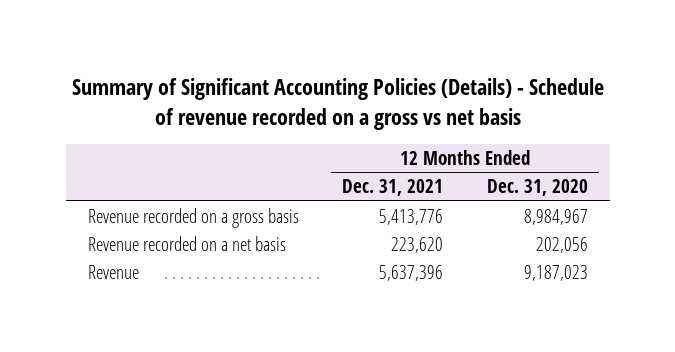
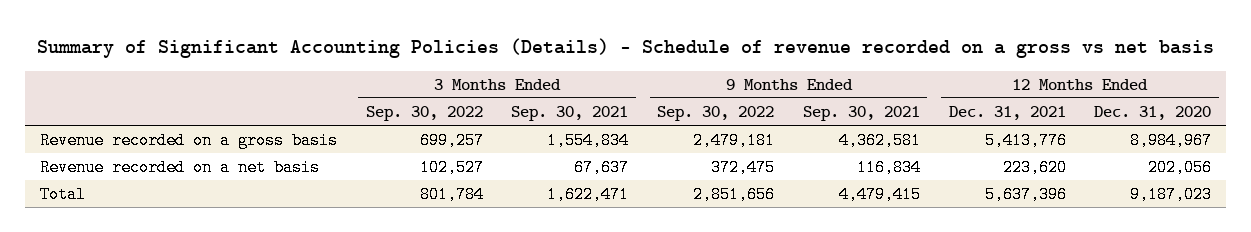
- | 12 Months Ended Dec. 31, 2021 | 12 Months Ended Dec. 31, 2020
+ | 3 Months Ended Sep. 30, 2022 | 3 Months Ended Sep. 30, 2021 | 9 Months Ended Sep. 30, 2022 | 9 Months Ended Sep. 30, 2021 | 12 Months Ended Dec. 31, 2021 | 12 Months Ended Dec. 31, 2020
- Revenue | 5,637,396 | 9,187,023
+ Total | 801,784 | 1,622,471 | 2,851,656 | 4,479,415 | 5,637,396 | 9,187,023

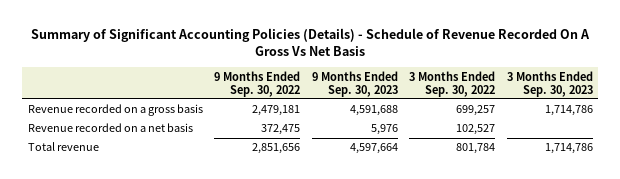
- Summary of Significant Accounting Policies (Details) - Schedule of revenue recorded on a gross vs net basis
+ Summary of Significant Accounting Policies (Details) - Schedule of Revenue Recorded On A Gross Vs Net Basis
- | 3 Months Ended Sep. 30, 2022 | 3 Months Ended Sep. 30, 2021 | 9 Months Ended Sep. 30, 2022 | 9 Months Ended Sep. 30, 2021 | 12 Months Ended Dec. 31, 2021 | 12 Months Ended Dec. 31, 2020
+ | 9 Months Ended Sep. 30, 2022 | 9 Months Ended Sep. 30, 2023 | 3 Months Ended Sep. 30, 2022 | 3 Months Ended Sep. 30, 2023
- Total | 801,784 | 1,622,471 | 2,851,656 | 4,479,415 | 5,637,396 | 9,187,023
+ Total revenue | 2,851,656 | 4,597,664 | 801,784 | 1,714,786

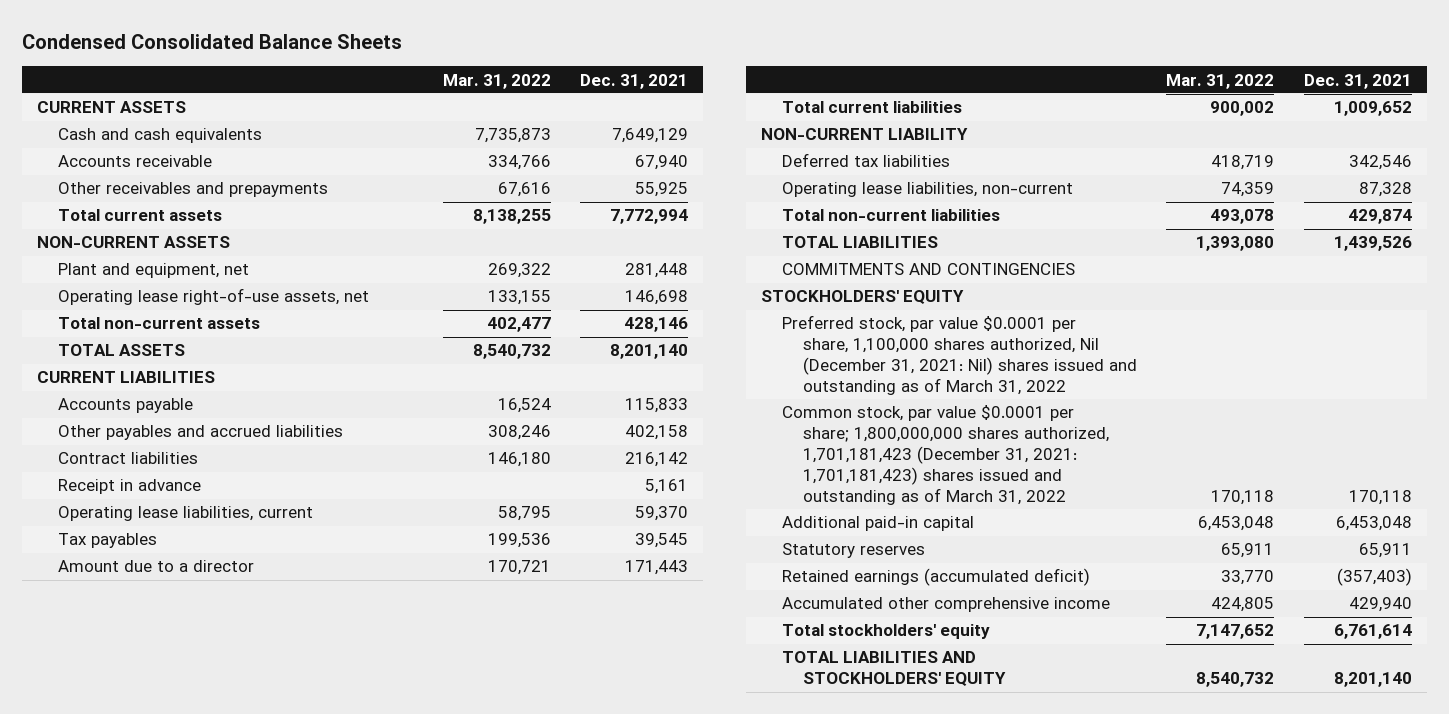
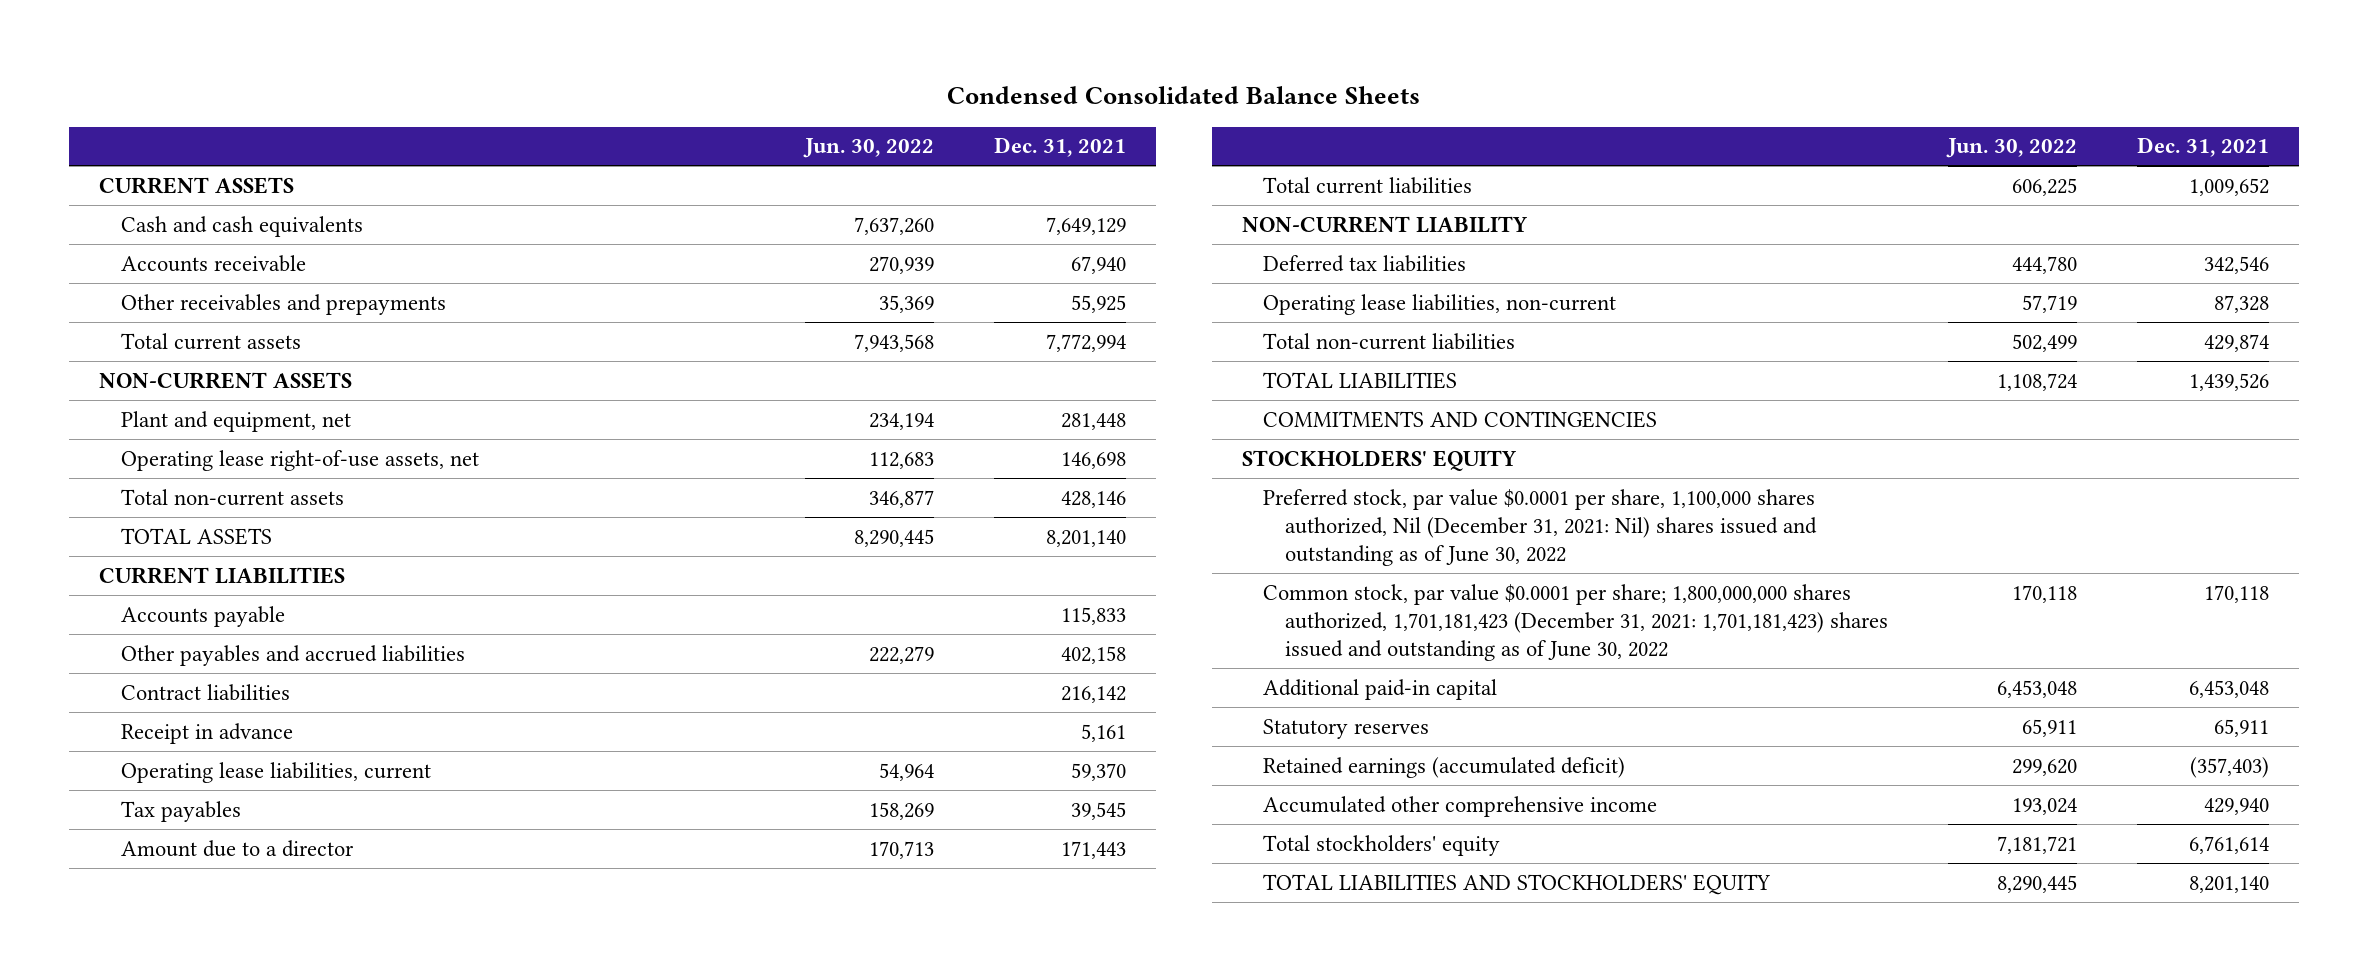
- | Mar. 31, 2022 | Dec. 31, 2021
+ | Jun. 30, 2022 | Dec. 31, 2021
- Preferred stock, par value $0.0001 per share, 1,100,000 shares authorized, Nil (December 31, 2021: Nil) shares issued and outstanding as of March 31, 2022
- Common stock, par value $0.0001 per share; 1,800,000,000 shares authorized, 1,701,181,423 (December 31, 2021: 1,701,181,423) shares issued and outstanding as of March 31, 2022 | 170,118 | 170,118
+ Preferred stock, par value $0.0001 per share, 1,100,000 shares authorized, Nil (December 31, 2021: Nil) shares issued and outstanding as of June 30, 2022
+ Common stock, par value $0.0001 per share; 1,800,000,000 shares authorized, 1,701,181,423 (December 31, 2021: 1,701,181,423) shares issued and outstanding as of June 30, 2022 | 170,118 | 170,118

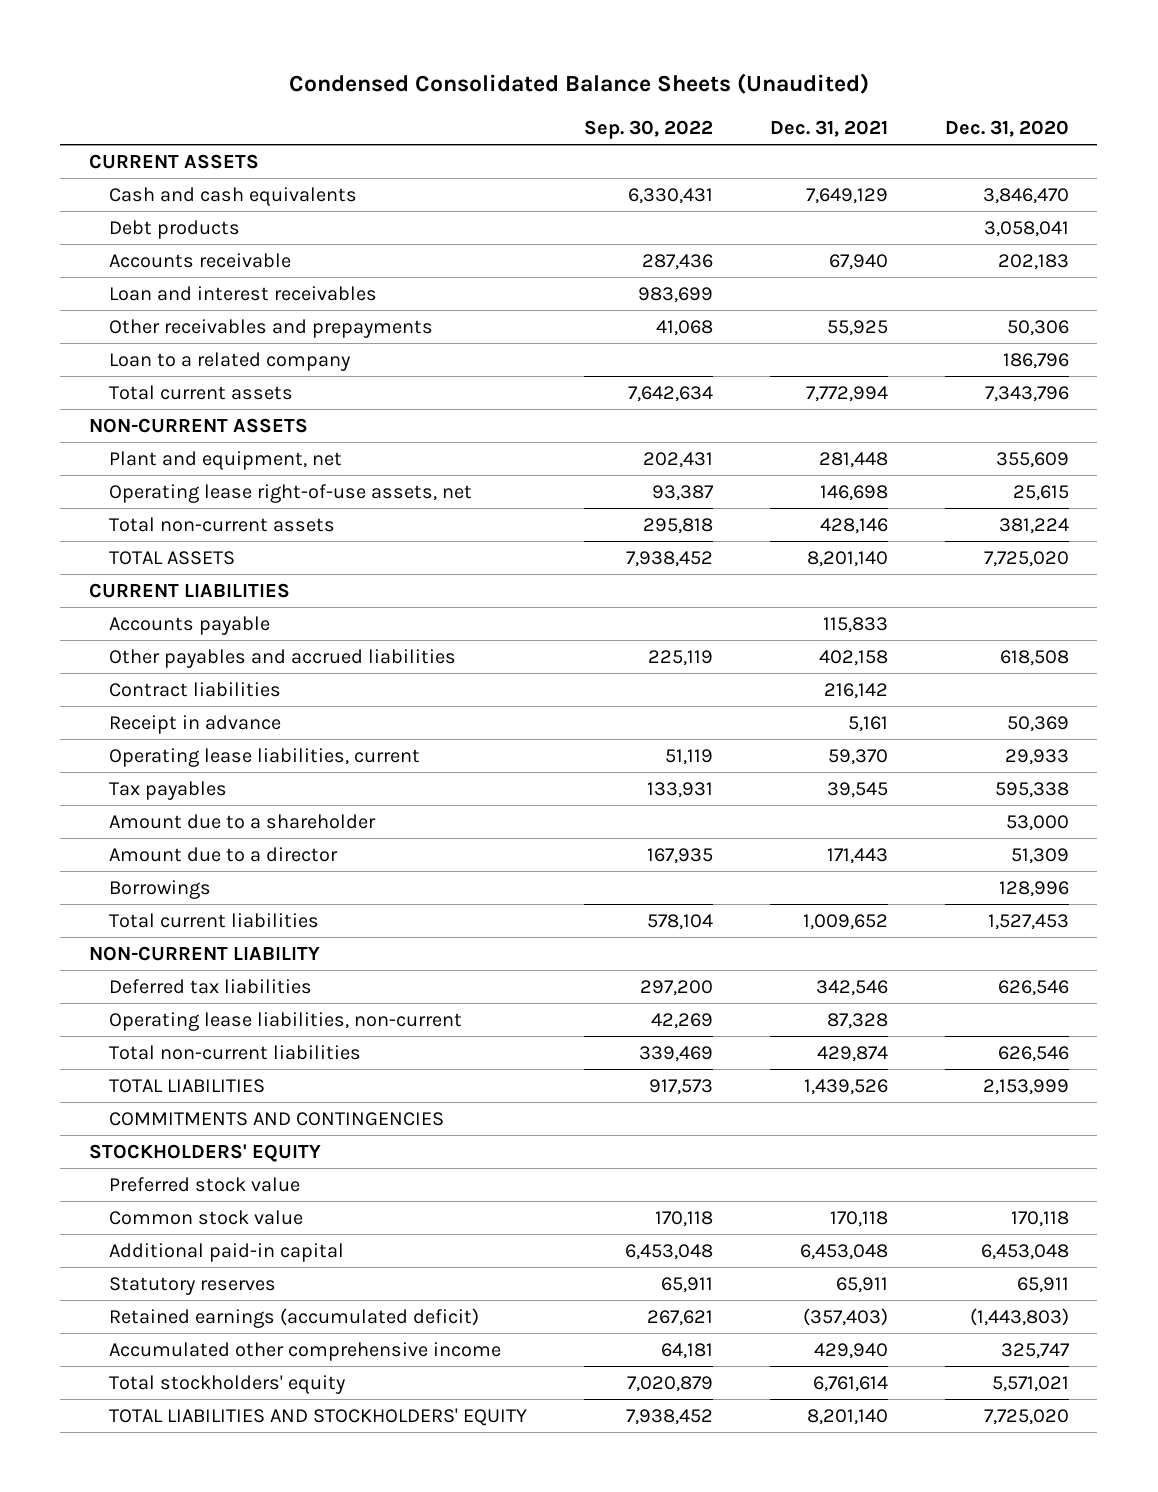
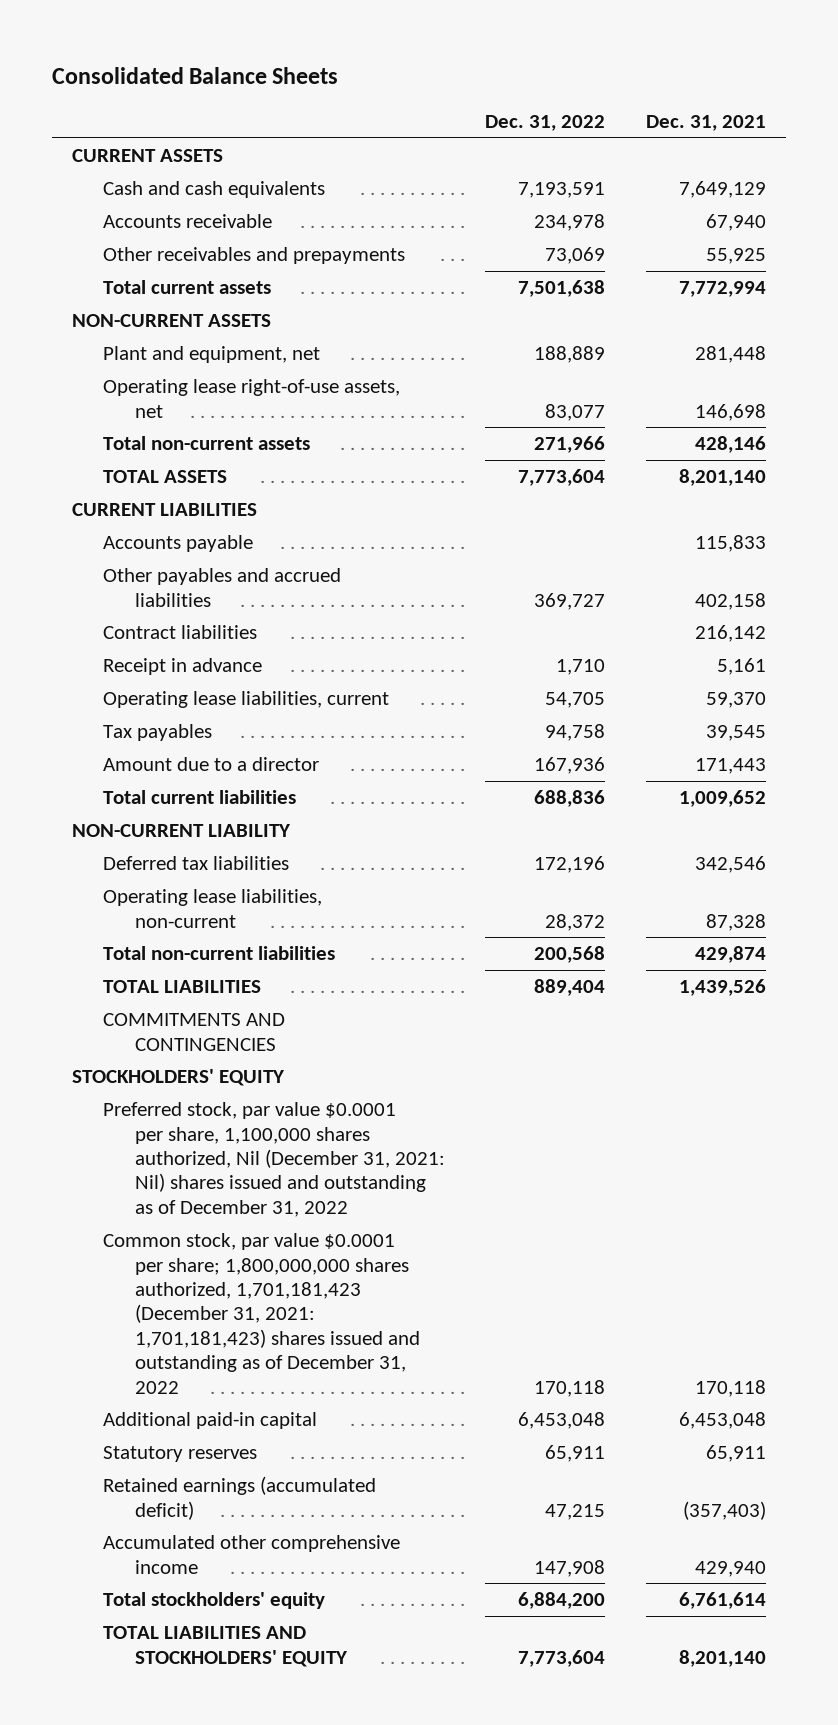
- Condensed Consolidated Balance Sheets (Unaudited)
+ Consolidated Balance Sheets
- | Sep. 30, 2022 | Dec. 31, 2021 | Dec. 31, 2020
+ | Dec. 31, 2022 | Dec. 31, 2021
- Debt products | | | 3,058,041
- Loan and interest receivables | 983,699 | |
- Loan to a related company | | | 186,796
- Amount due to a shareholder | | | 53,000
- Borrowings | | | 128,996
- Preferred stock value
- Common stock value | 170,118 | 170,118 | 170,118
+ Preferred stock, par value $0.0001 per share, 1,100,000 shares authorized, Nil (December 31, 2021: Nil) shares issued and outstanding as of December 31, 2022
+ Common stock, par value $0.0001 per share; 1,800,000,000 shares authorized, 1,701,181,423 (December 31, 2021: 1,701,181,423) shares issued and outstanding as of December 31, 2022 | 170,118 | 170,118

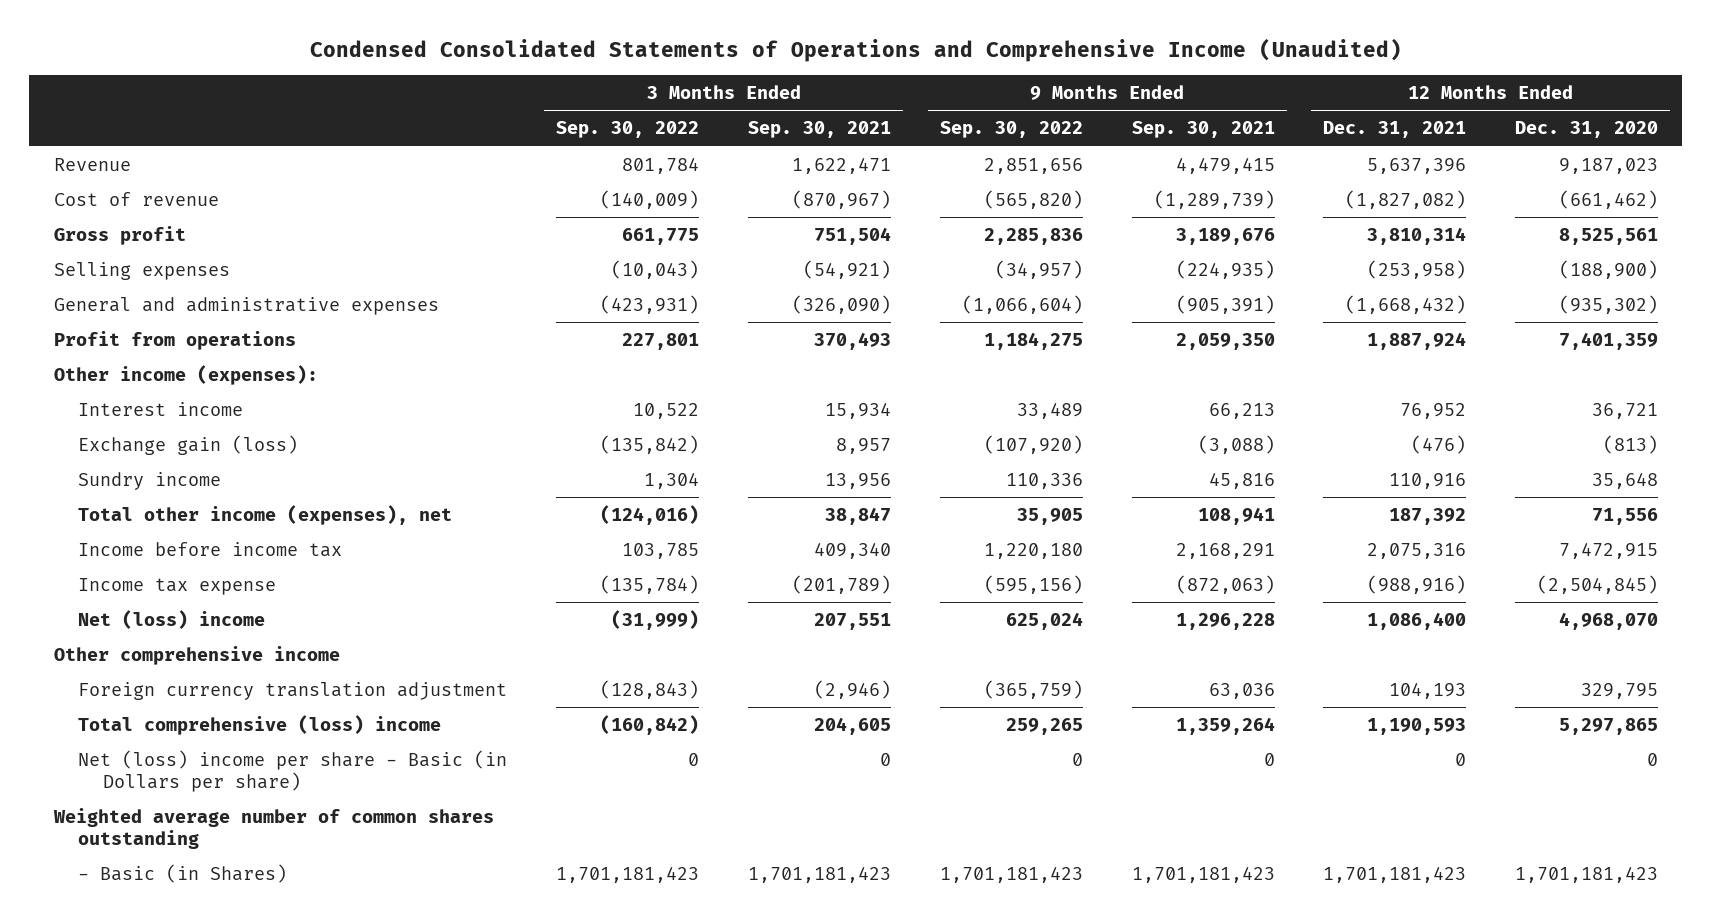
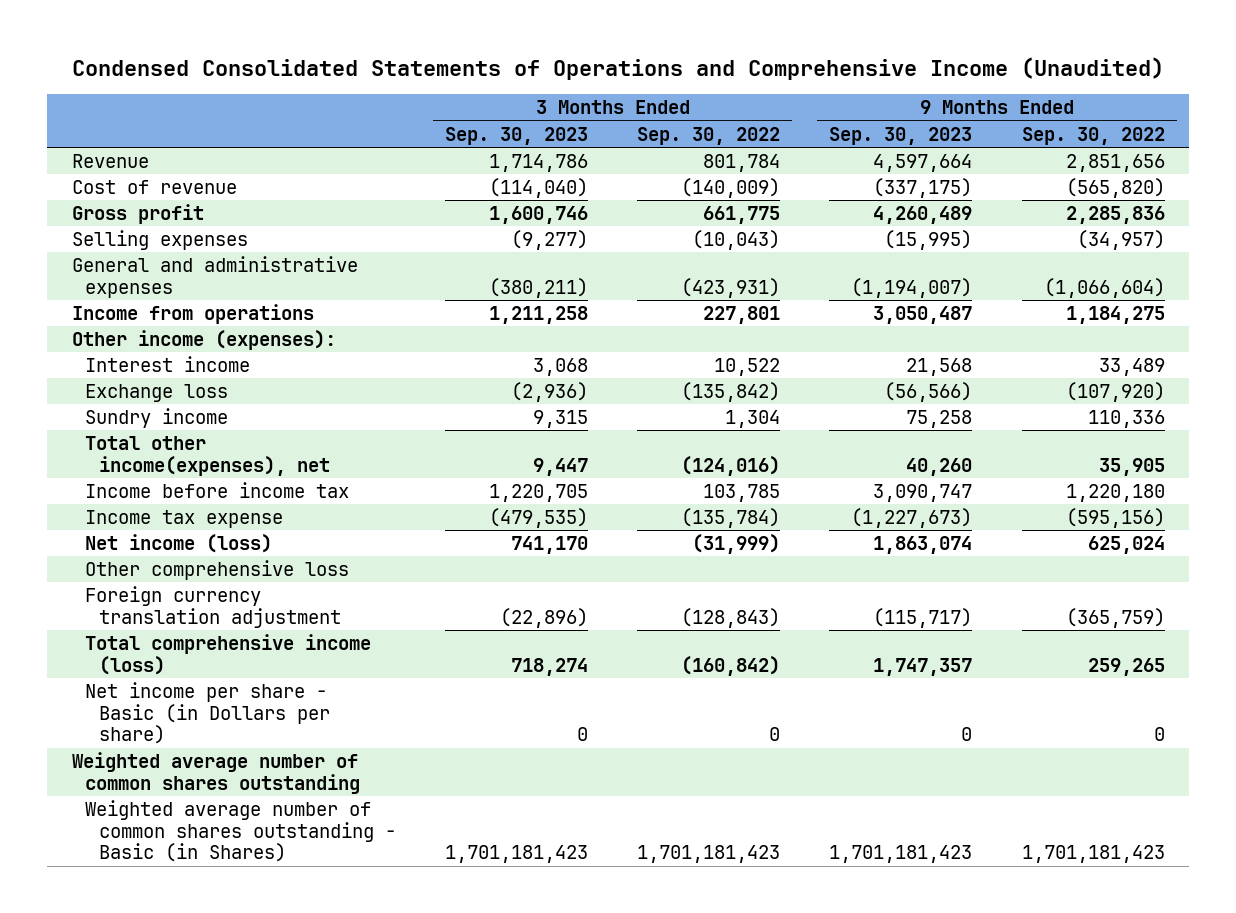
- | 3 Months Ended Sep. 30, 2022 | 3 Months Ended Sep. 30, 2021 | 9 Months Ended Sep. 30, 2022 | 9 Months Ended Sep. 30, 2021 | 12 Months Ended Dec. 31, 2021 | 12 Months Ended Dec. 31, 2020
+ | 3 Months Ended Sep. 30, 2023 | 3 Months Ended Sep. 30, 2022 | 9 Months Ended Sep. 30, 2023 | 9 Months Ended Sep. 30, 2022
- Profit from operations | 227,801 | 370,493 | 1,184,275 | 2,059,350 | 1,887,924 | 7,401,359
+ Income from operations | 1,211,258 | 227,801 | 3,050,487 | 1,184,275
- Exchange gain (loss) | (135,842) | 8,957 | (107,920) | (3,088) | (476) | (813)
+ Exchange loss | (2,936) | (135,842) | (56,566) | (107,920)
- Total other income (expenses), net | (124,016) | 38,847 | 35,905 | 108,941 | 187,392 | 71,556
+ Total other income(expenses), net | 9,447 | (124,016) | 40,260 | 35,905
- Net (loss) income | (31,999) | 207,551 | 625,024 | 1,296,228 | 1,086,400 | 4,968,070
- Other comprehensive income
+ Net income (loss) | 741,170 | (31,999) | 1,863,074 | 625,024
+ Other comprehensive loss
- Total comprehensive (loss) income | (160,842) | 204,605 | 259,265 | 1,359,264 | 1,190,593 | 5,297,865
- Net (loss) income per share - Basic (in Dollars per share) | 0 | 0 | 0 | 0 | 0 | 0
+ Total comprehensive income (loss) | 718,274 | (160,842) | 1,747,357 | 259,265
+ Net income per share - Basic (in Dollars per share) | 0 | 0 | 0 | 0
- - Basic (in Shares) | 1,701,181,423 | 1,701,181,423 | 1,701,181,423 | 1,701,181,423 | 1,701,181,423 | 1,701,181,423
+ Weighted average number of common shares outstanding - Basic (in Shares) | 1,701,181,423 | 1,701,181,423 | 1,701,181,423 | 1,701,181,423

